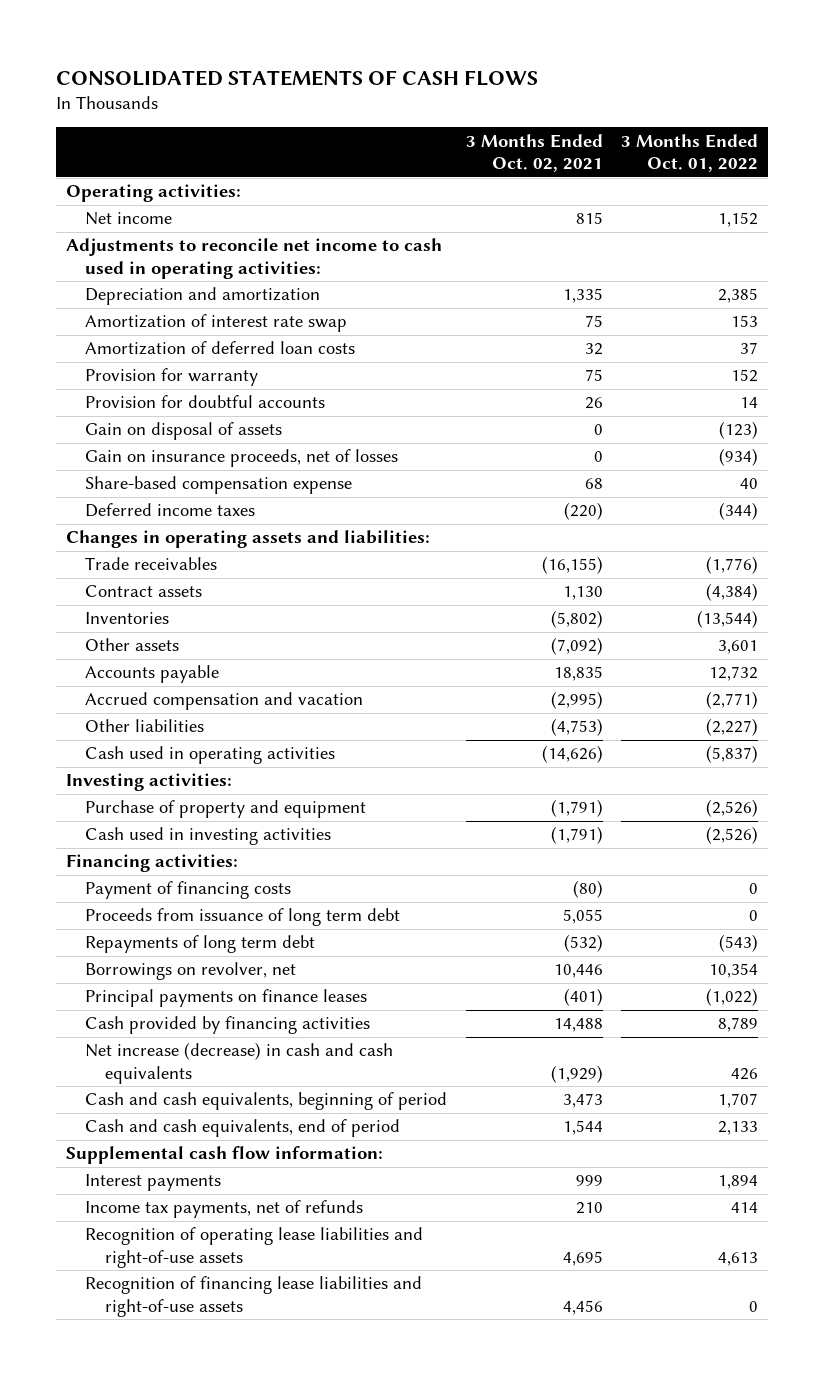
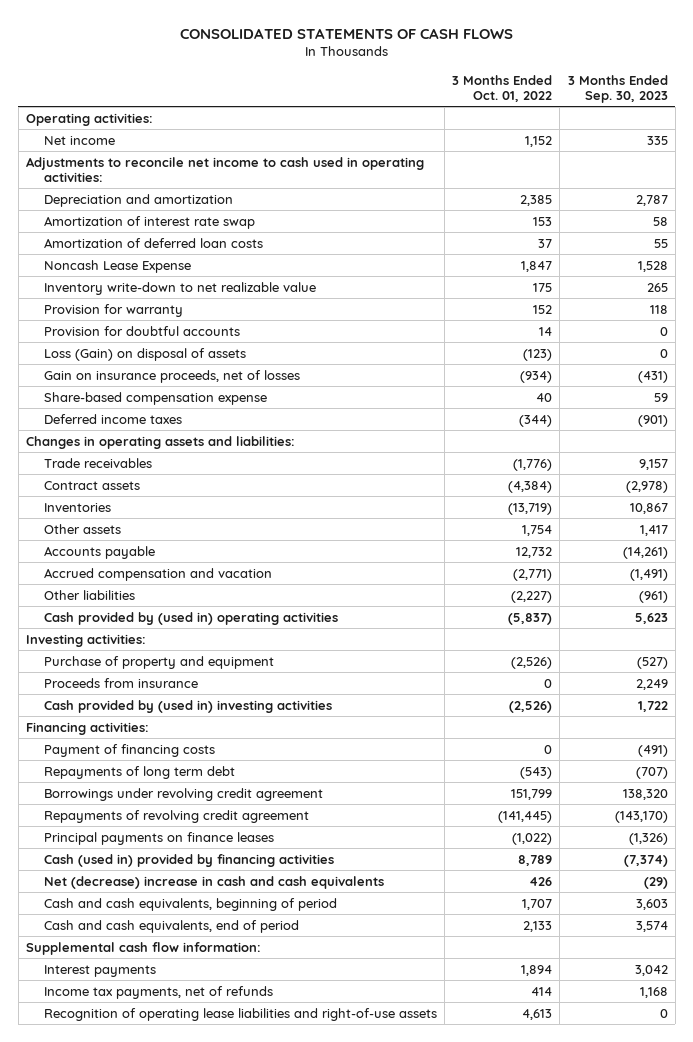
- | 3 Months Ended Oct. 02, 2021 | 3 Months Ended Oct. 01, 2022
+ | 3 Months Ended Oct. 01, 2022 | 3 Months Ended Sep. 30, 2023
+ Noncash Lease Expense | 1,847 | 1,528
+ Inventory write-down to net realizable value | 175 | 265
- Gain on disposal of assets | 0 | (123)
+ Loss (Gain) on disposal of assets | (123) | 0
- Inventories | (5,802) | (13,544)
- Other assets | (7,092) | 3,601
+ Inventories | (13,719) | 10,867
+ Other assets | 1,754 | 1,417
- Cash used in operating activities | (14,626) | (5,837)
+ Cash provided by (used in) operating activities | (5,837) | 5,623
- Cash used in investing activities | (1,791) | (2,526)
+ Proceeds from insurance | 0 | 2,249
+ Cash provided by (used in) investing activities | (2,526) | 1,722
- Proceeds from issuance of long term debt | 5,055 | 0
- Borrowings on revolver, net | 10,446 | 10,354
+ Borrowings under revolving credit agreement | 151,799 | 138,320
+ Repayments of revolving credit agreement | (141,445) | (143,170)
- Cash provided by financing activities | 14,488 | 8,789
- Net increase (decrease) in cash and cash equivalents | (1,929) | 426
+ Cash (used in) provided by financing activities | 8,789 | (7,374)
+ Net (decrease) increase in cash and cash equivalents | 426 | (29)
- Recognition of financing lease liabilities and right-of-use assets | 4,456 | 0

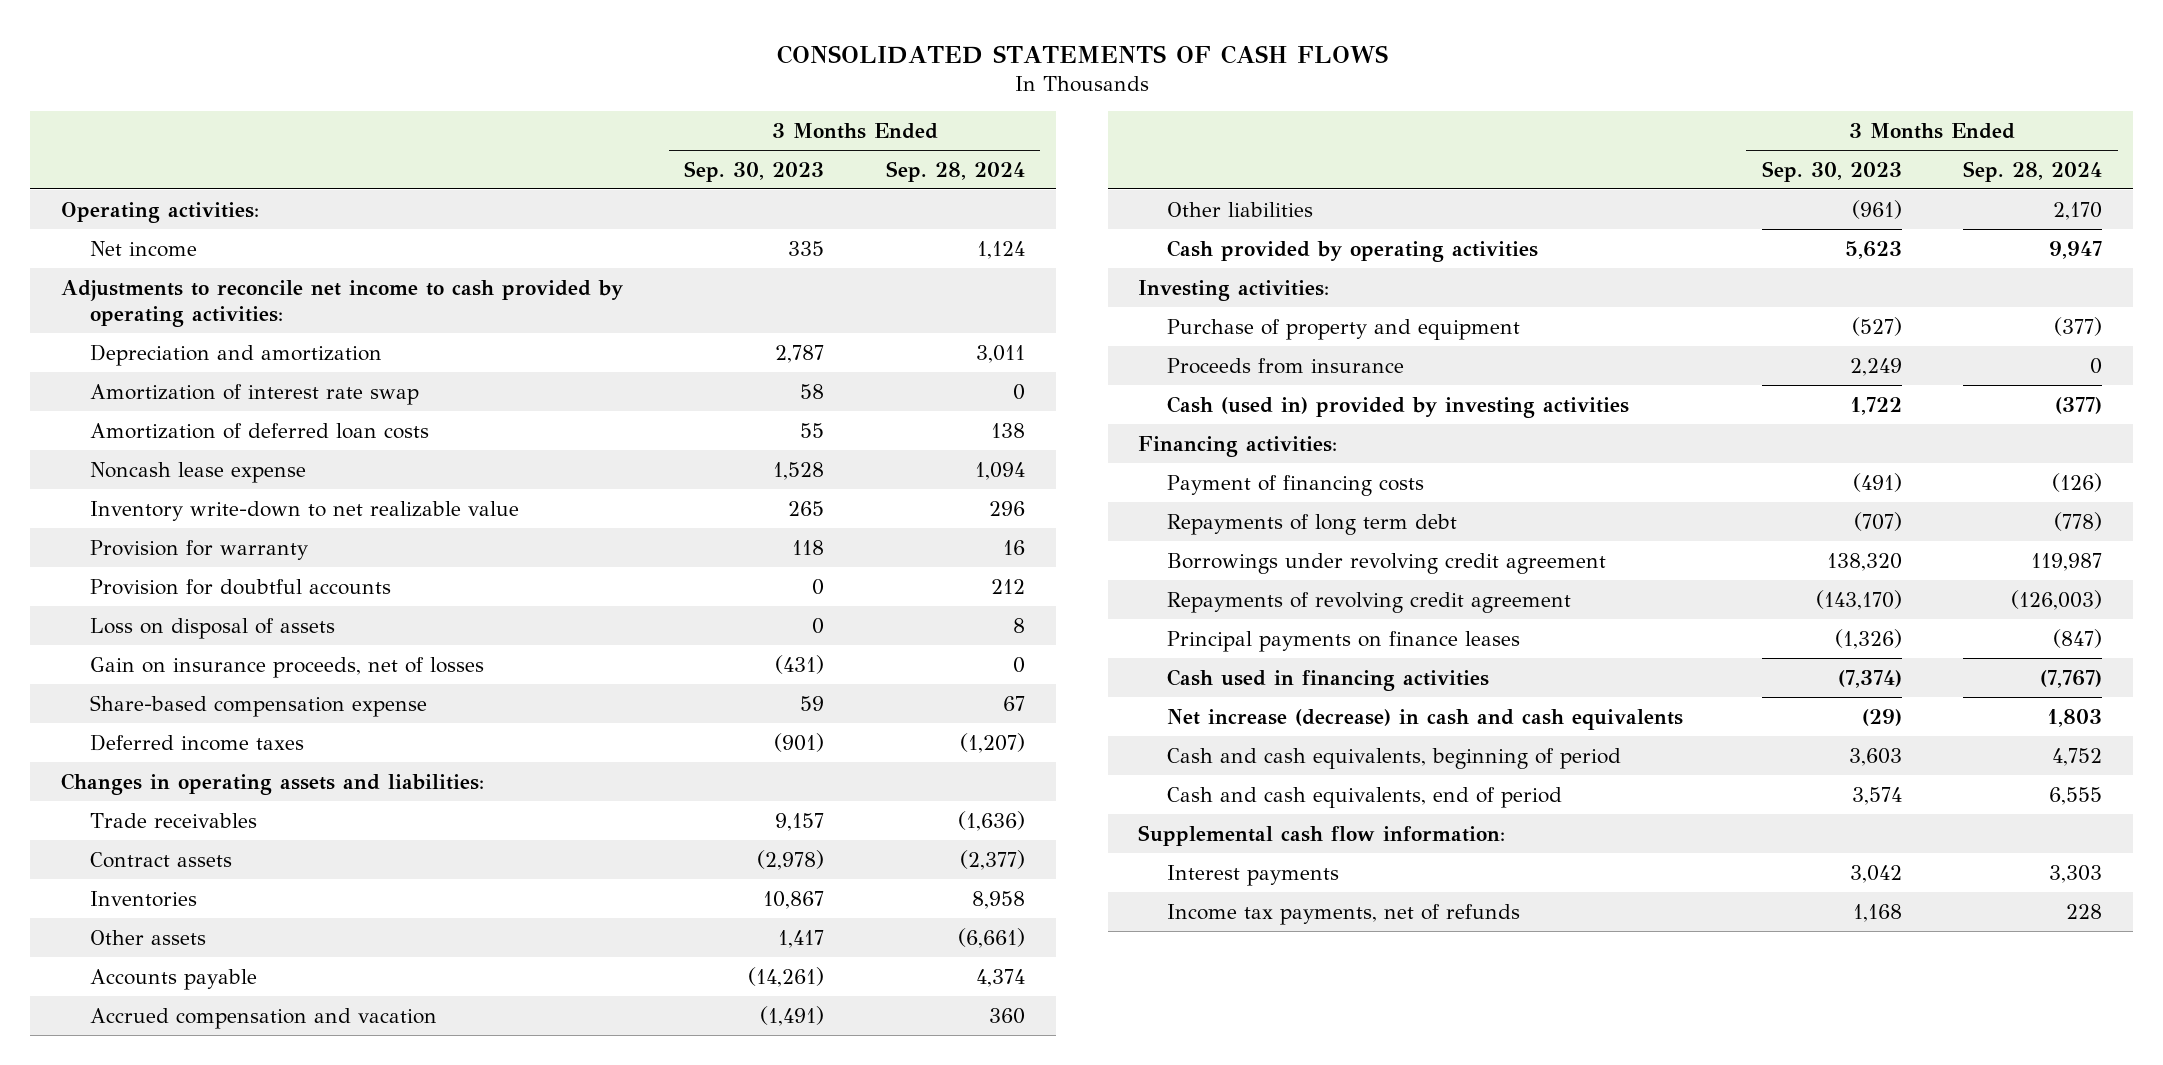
- | 3 Months Ended Oct. 01, 2022 | 3 Months Ended Sep. 30, 2023
+ | 3 Months Ended Sep. 30, 2023 | 3 Months Ended Sep. 28, 2024
- Adjustments to reconcile net income to cash used in operating activities:
+ Adjustments to reconcile net income to cash provided by operating activities:
- Noncash Lease Expense | 1,847 | 1,528
+ Noncash lease expense | 1,528 | 1,094
- Loss (Gain) on disposal of assets | (123) | 0
+ Loss on disposal of assets | 0 | 8
- Cash provided by (used in) operating activities | (5,837) | 5,623
+ Cash provided by operating activities | 5,623 | 9,947
- Cash provided by (used in) investing activities | (2,526) | 1,722
+ Cash (used in) provided by investing activities | 1,722 | (377)
- Cash (used in) provided by financing activities | 8,789 | (7,374)
- Net (decrease) increase in cash and cash equivalents | 426 | (29)
+ Cash used in financing activities | (7,374) | (7,767)
+ Net increase (decrease) in cash and cash equivalents | (29) | 1,803
- Recognition of operating lease liabilities and right-of-use assets | 4,613 | 0

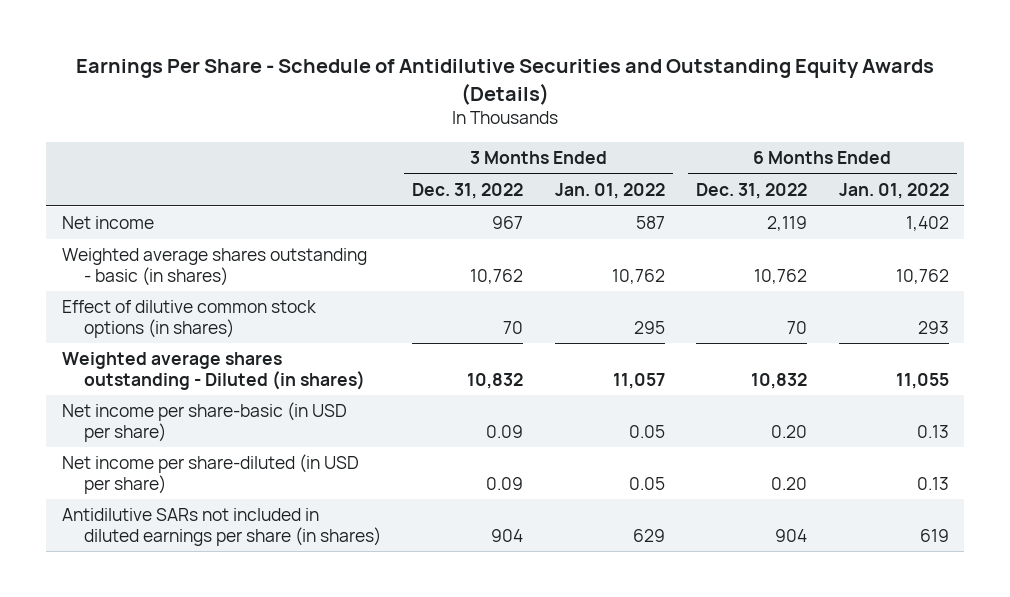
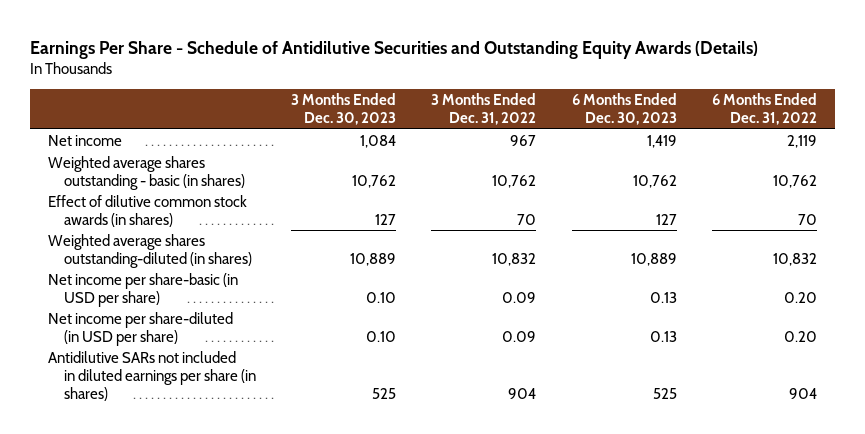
- | 3 Months Ended Dec. 31, 2022 | 3 Months Ended Jan. 01, 2022 | 6 Months Ended Dec. 31, 2022 | 6 Months Ended Jan. 01, 2022
+ | 3 Months Ended Dec. 30, 2023 | 3 Months Ended Dec. 31, 2022 | 6 Months Ended Dec. 30, 2023 | 6 Months Ended Dec. 31, 2022
- Effect of dilutive common stock options (in shares) | 70 | 295 | 70 | 293
- Weighted average shares outstanding - Diluted (in shares) | 10,832 | 11,057 | 10,832 | 11,055
+ Effect of dilutive common stock awards (in shares) | 127 | 70 | 127 | 70
+ Weighted average shares outstanding-diluted (in shares) | 10,889 | 10,832 | 10,889 | 10,832

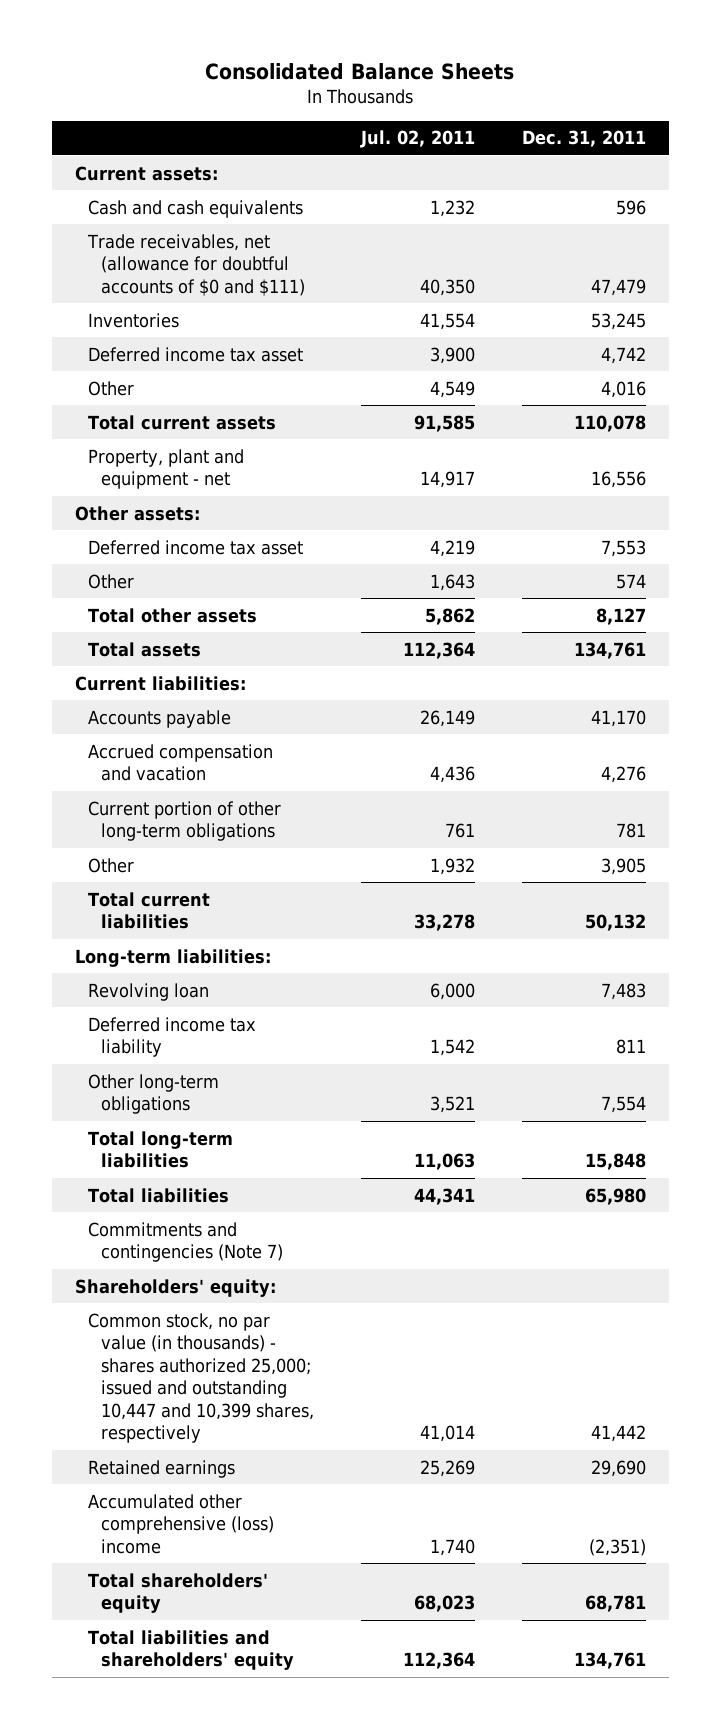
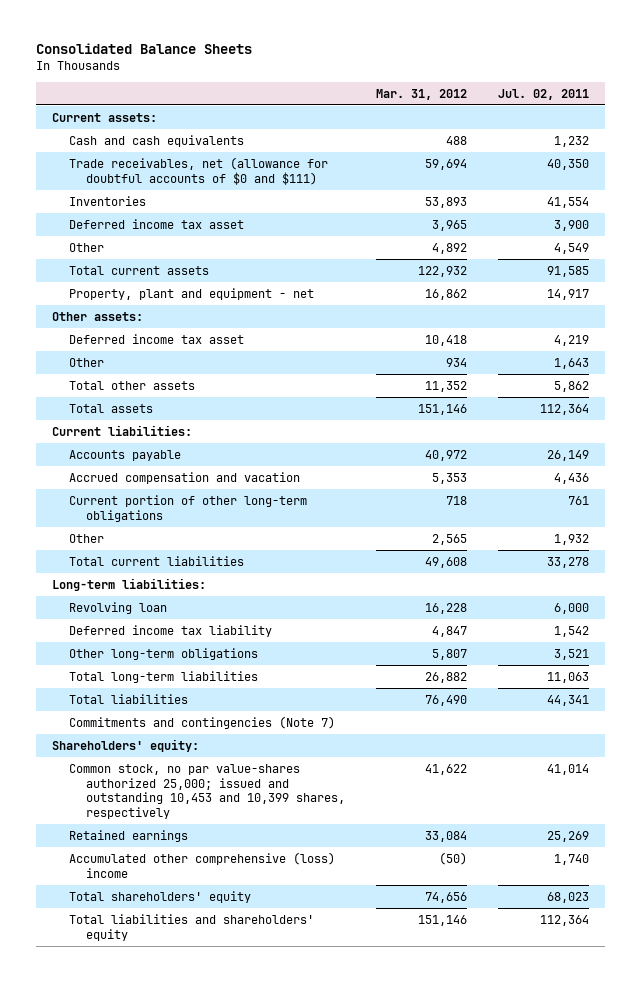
- | Jul. 02, 2011 | Dec. 31, 2011
+ | Mar. 31, 2012 | Jul. 02, 2011
- Common stock, no par value (in thousands) - shares authorized 25,000; issued and outstanding 10,447 and 10,399 shares, respectively | 41,014 | 41,442
+ Common stock, no par value-shares authorized 25,000; issued and outstanding 10,453 and 10,399 shares, respectively | 41,622 | 41,014

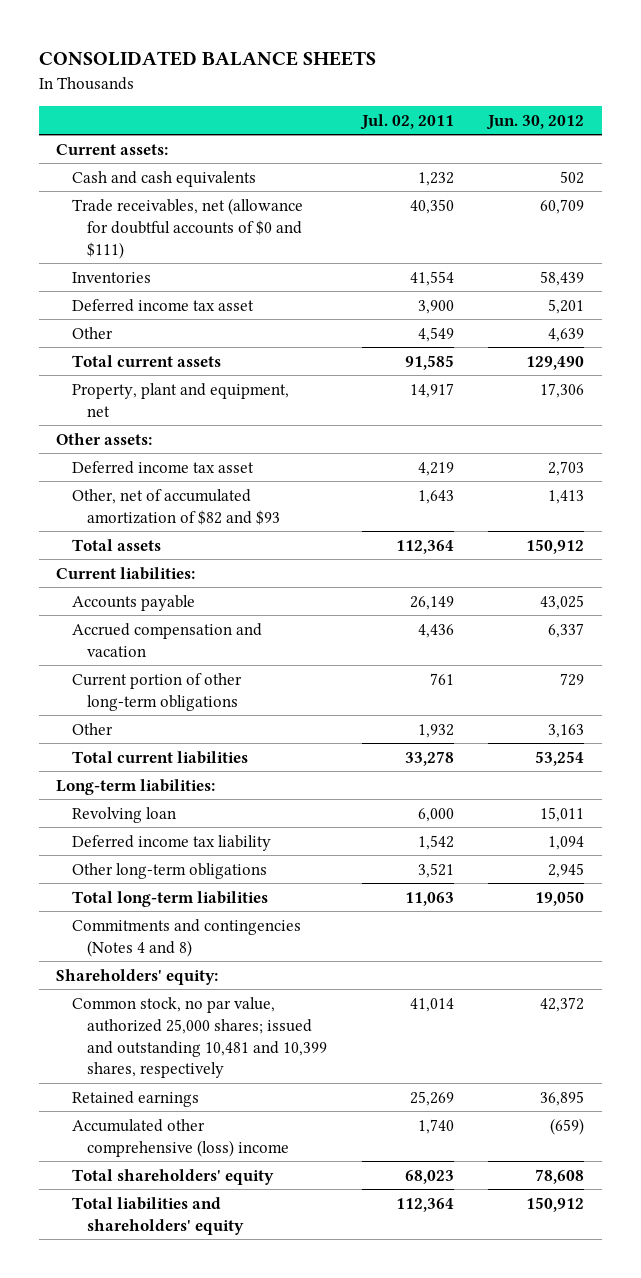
- Consolidated Balance Sheets
+ CONSOLIDATED BALANCE SHEETS
- | Mar. 31, 2012 | Jul. 02, 2011
+ | Jul. 02, 2011 | Jun. 30, 2012
- Property, plant and equipment - net | 16,862 | 14,917
+ Property, plant and equipment, net | 14,917 | 17,306
- Other | 934 | 1,643
- Total other assets | 11,352 | 5,862
+ Other, net of accumulated amortization of $82 and $93 | 1,643 | 1,413
- Total liabilities | 76,490 | 44,341
- Commitments and contingencies (Note 7)
+ Commitments and contingencies (Notes 4 and 8)
- Common stock, no par value-shares authorized 25,000; issued and outstanding 10,453 and 10,399 shares, respectively | 41,622 | 41,014
+ Common stock, no par value, authorized 25,000 shares; issued and outstanding 10,481 and 10,399 shares, respectively | 41,014 | 42,372

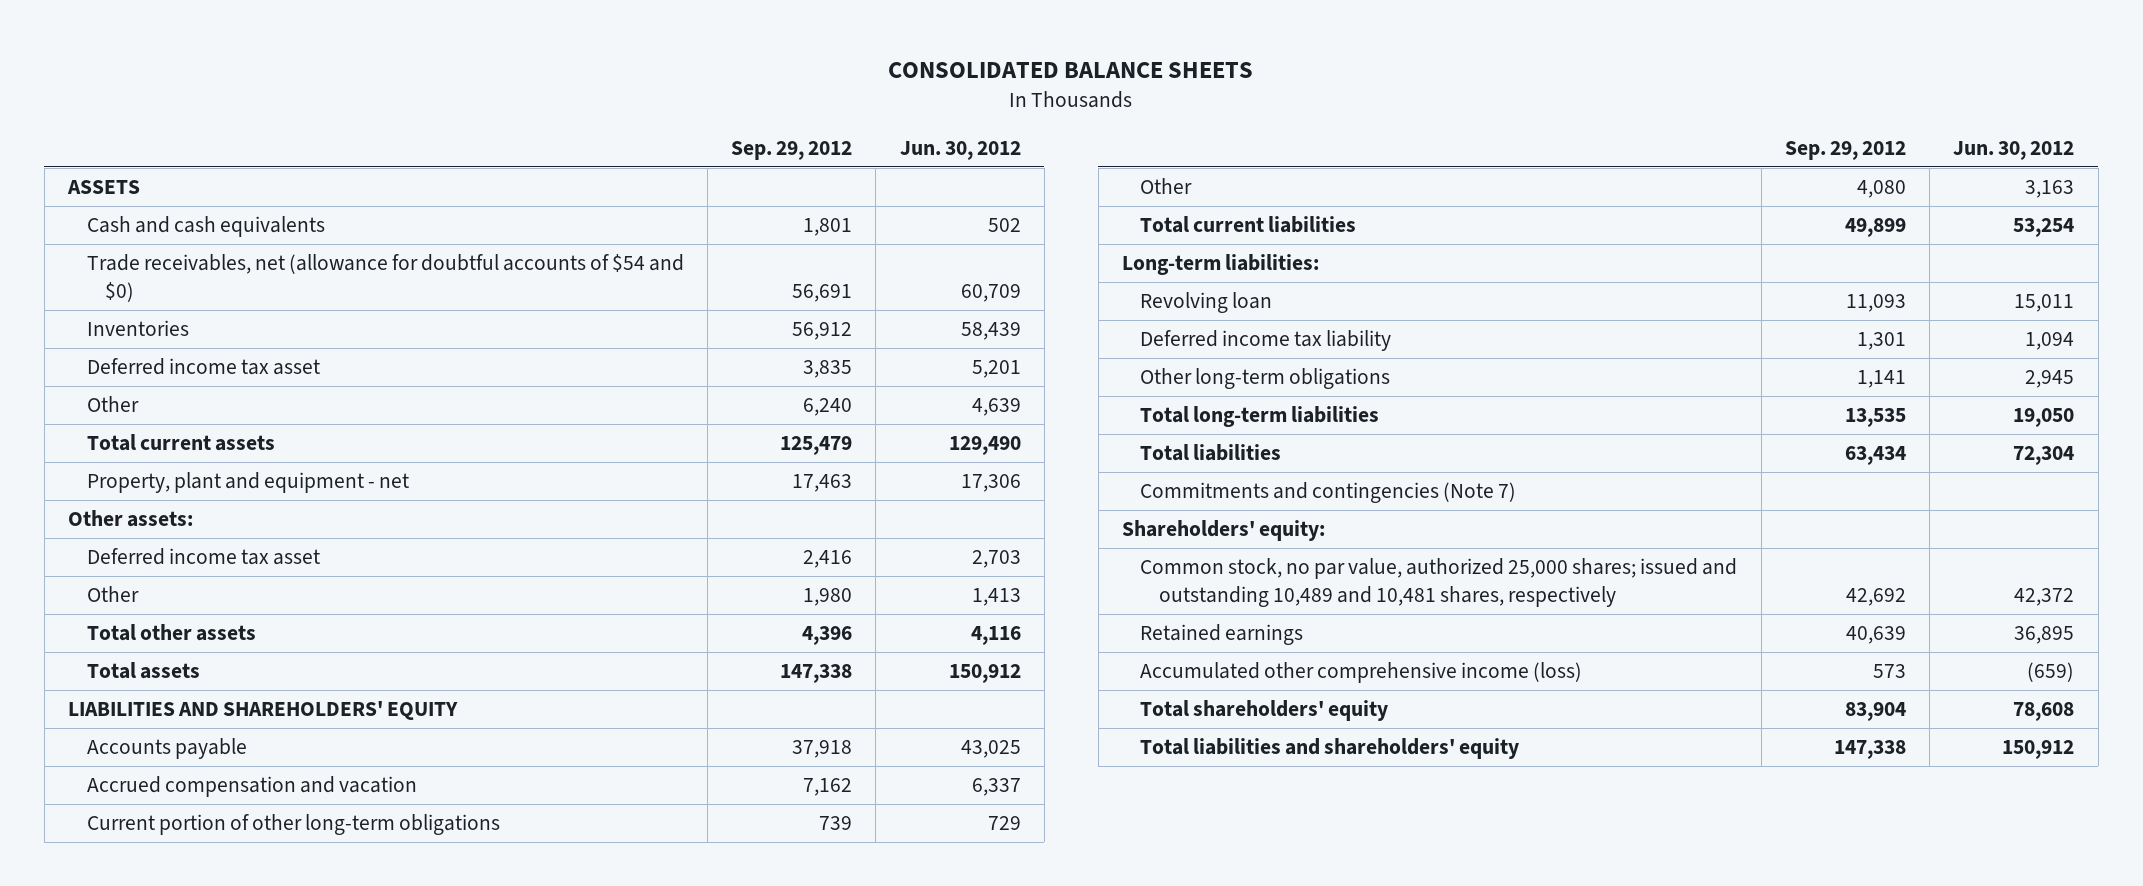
- | Jul. 02, 2011 | Jun. 30, 2012
+ | Sep. 29, 2012 | Jun. 30, 2012
- Current assets:
+ ASSETS
- Trade receivables, net (allowance for doubtful accounts of $0 and $111) | 40,350 | 60,709
+ Trade receivables, net (allowance for doubtful accounts of $54 and $0) | 56,691 | 60,709
- Property, plant and equipment, net | 14,917 | 17,306
+ Property, plant and equipment - net | 17,463 | 17,306
- Other, net of accumulated amortization of $82 and $93 | 1,643 | 1,413
+ Other | 1,980 | 1,413
+ Total other assets | 4,396 | 4,116
- Current liabilities:
+ LIABILITIES AND SHAREHOLDERS' EQUITY
- Commitments and contingencies (Notes 4 and 8)
+ Total liabilities | 63,434 | 72,304
+ Commitments and contingencies (Note 7)
- Common stock, no par value, authorized 25,000 shares; issued and outstanding 10,481 and 10,399 shares, respectively | 41,014 | 42,372
+ Common stock, no par value, authorized 25,000 shares; issued and outstanding 10,489 and 10,481 shares, respectively | 42,692 | 42,372
- Accumulated other comprehensive (loss) income | 1,740 | (659)
+ Accumulated other comprehensive income (loss) | 573 | (659)

